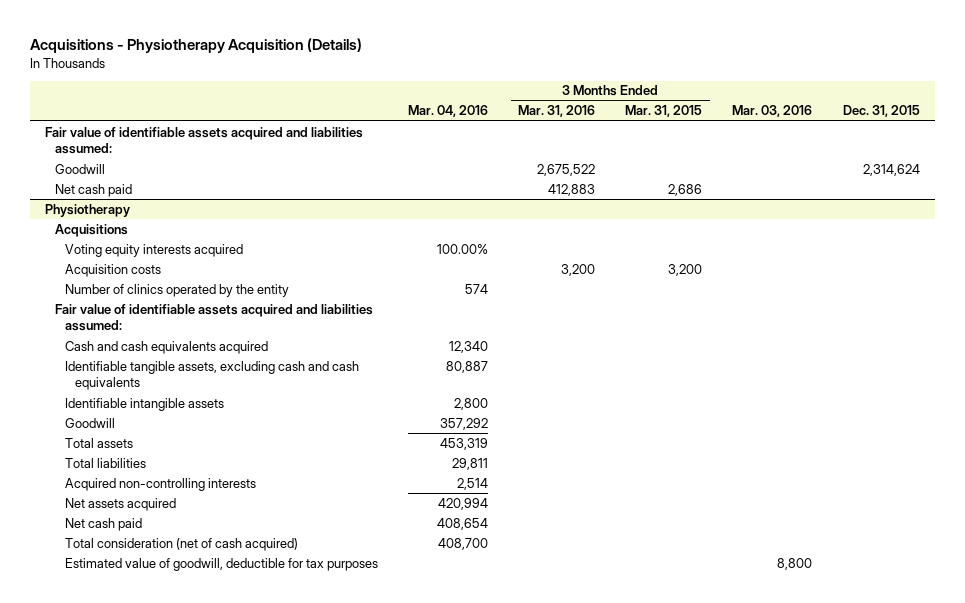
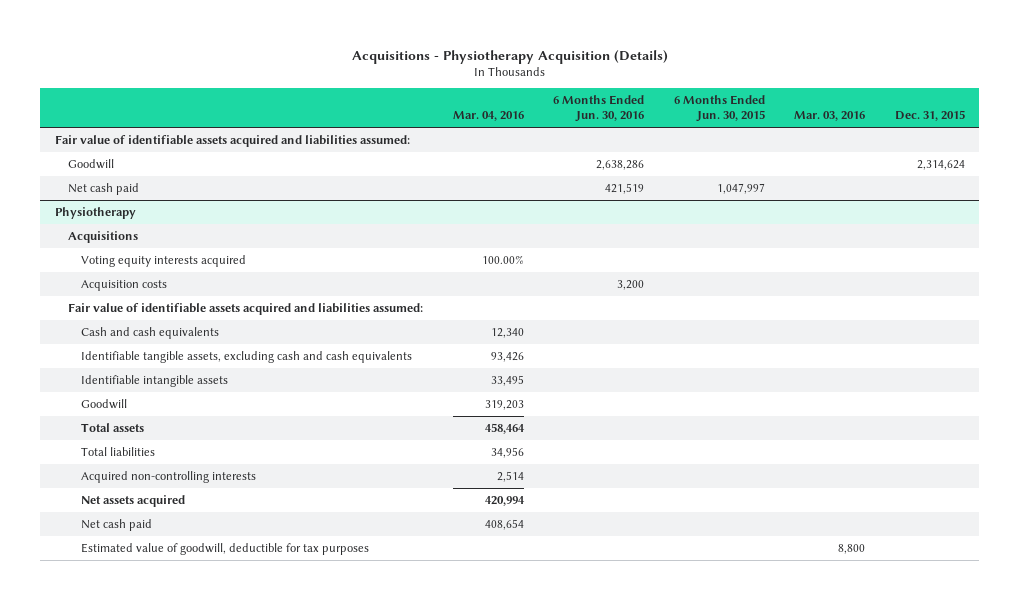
- | Mar. 04, 2016 | 3 Months Ended Mar. 31, 2016 | 3 Months Ended Mar. 31, 2015 | Mar. 03, 2016 | Dec. 31, 2015
+ | Mar. 04, 2016 | 6 Months Ended Jun. 30, 2016 | 6 Months Ended Jun. 30, 2015 | Mar. 03, 2016 | Dec. 31, 2015
@ Physiotherapy
- Number of clinics operated by the entity | 574 | | | |
- Cash and cash equivalents acquired | 12,340 | | | |
- Identifiable tangible assets, excluding cash and cash equivalents | 80,887 | | | |
- Identifiable intangible assets | 2,800 | | | |
- Goodwill | 357,292 | | | |
- Total assets | 453,319 | | | |
- Total liabilities | 29,811 | | | |
+ Cash and cash equivalents | 12,340 | | | |
+ Identifiable tangible assets, excluding cash and cash equivalents | 93,426 | | | |
+ Identifiable intangible assets | 33,495 | | | |
+ Goodwill | 319,203 | | | |
+ Total assets | 458,464 | | | |
+ Total liabilities | 34,956 | | | |
- Total consideration (net of cash acquired) | 408,700 | | | |

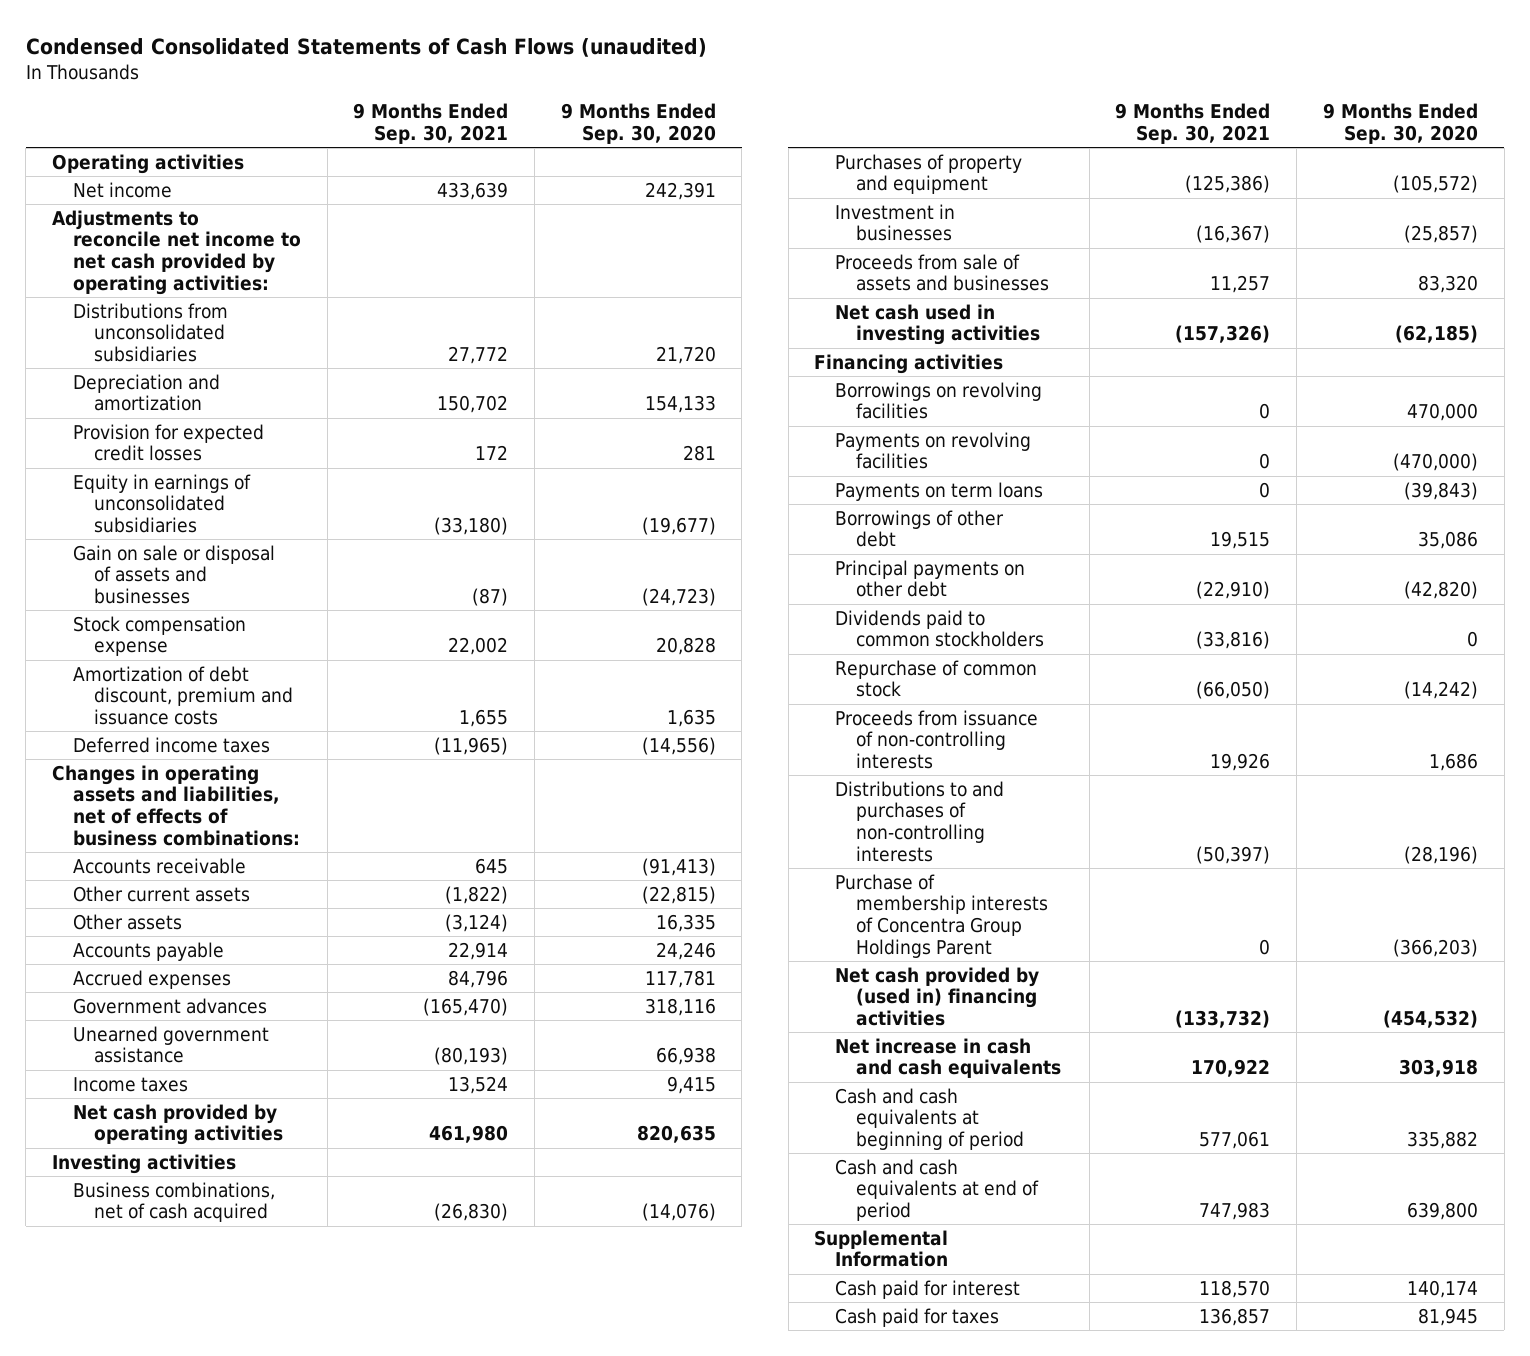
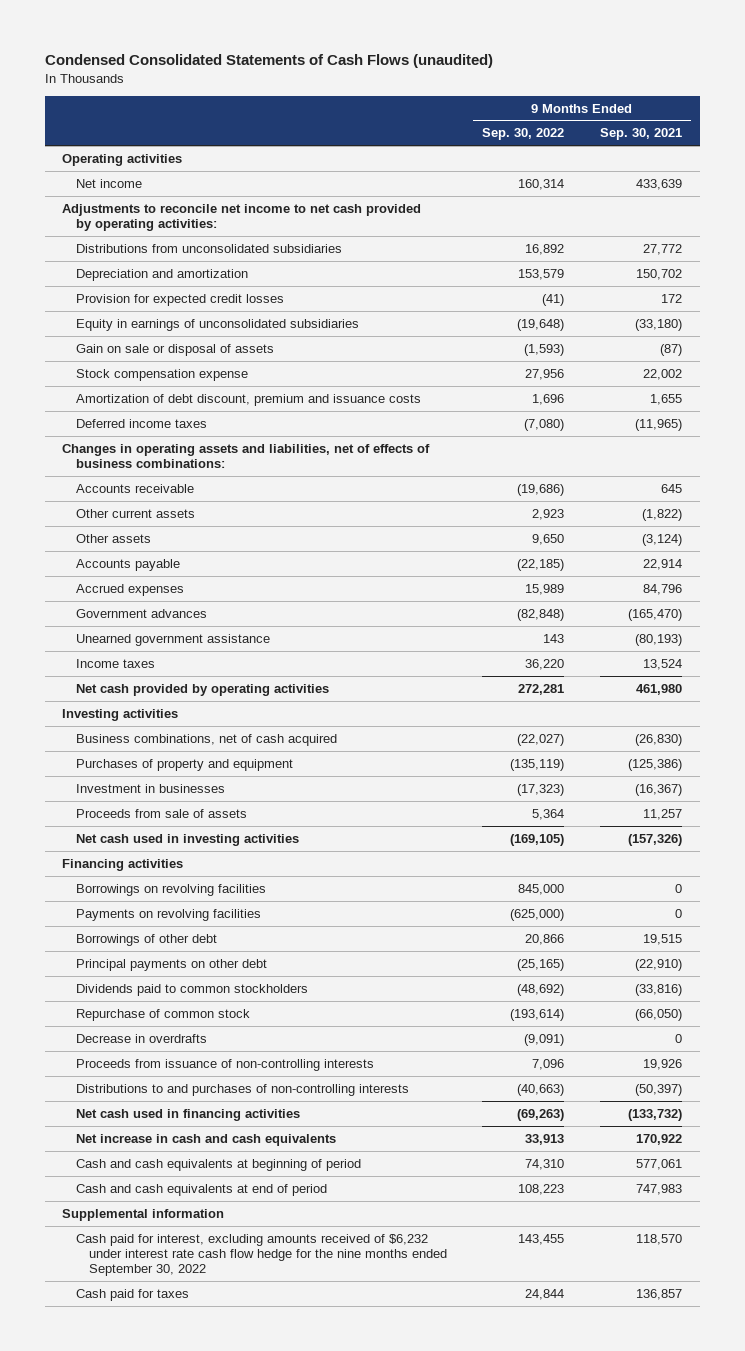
- | 9 Months Ended Sep. 30, 2021 | 9 Months Ended Sep. 30, 2020
+ | 9 Months Ended Sep. 30, 2022 | 9 Months Ended Sep. 30, 2021
- Gain on sale or disposal of assets and businesses | (87) | (24,723)
+ Gain on sale or disposal of assets | (1,593) | (87)
- Proceeds from sale of assets and businesses | 11,257 | 83,320
+ Proceeds from sale of assets | 5,364 | 11,257
- Payments on term loans | 0 | (39,843)
+ Decrease in overdrafts | (9,091) | 0
- Purchase of membership interests of Concentra Group Holdings Parent | 0 | (366,203)
- Net cash provided by (used in) financing activities | (133,732) | (454,532)
+ Net cash used in financing activities | (69,263) | (133,732)
- Supplemental Information
- Cash paid for interest | 118,570 | 140,174
+ Supplemental information
+ Cash paid for interest, excluding amounts received of $6,232 under interest rate cash flow hedge for the nine months ended September 30, 2022 | 143,455 | 118,570

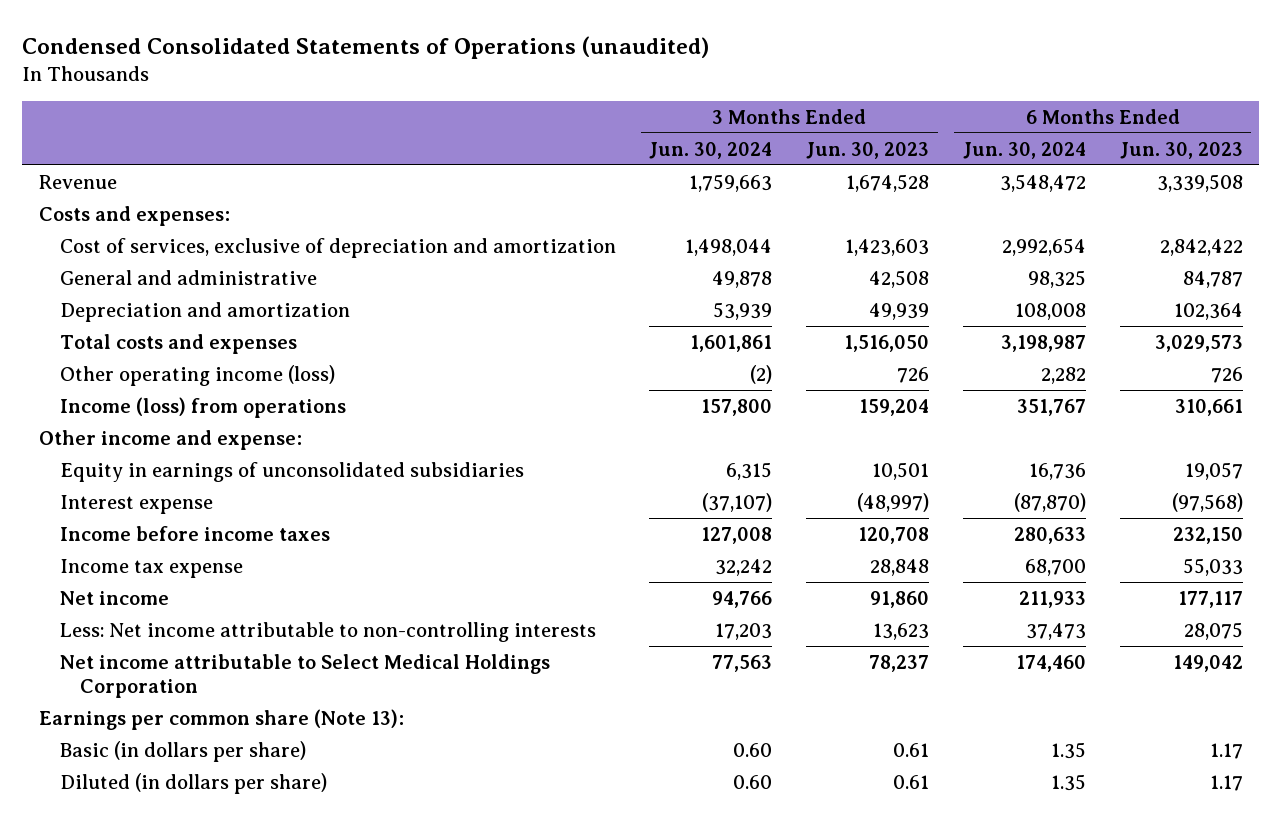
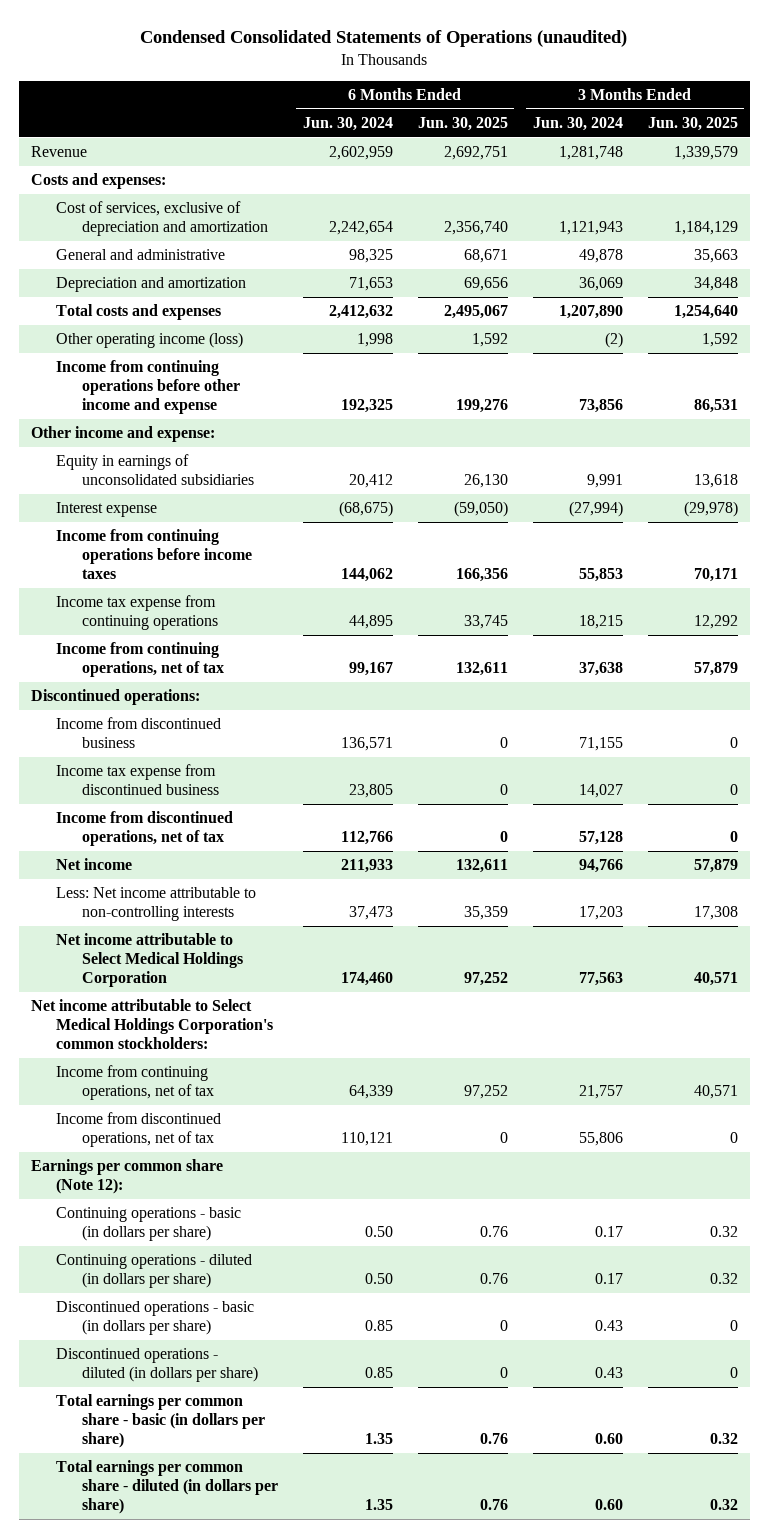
- | 3 Months Ended Jun. 30, 2024 | 3 Months Ended Jun. 30, 2023 | 6 Months Ended Jun. 30, 2024 | 6 Months Ended Jun. 30, 2023
+ | 6 Months Ended Jun. 30, 2024 | 6 Months Ended Jun. 30, 2025 | 3 Months Ended Jun. 30, 2024 | 3 Months Ended Jun. 30, 2025
- Revenue | 1,759,663 | 1,674,528 | 3,548,472 | 3,339,508
+ Revenue | 2,602,959 | 2,692,751 | 1,281,748 | 1,339,579
- Cost of services, exclusive of depreciation and amortization | 1,498,044 | 1,423,603 | 2,992,654 | 2,842,422
+ Cost of services, exclusive of depreciation and amortization | 2,242,654 | 2,356,740 | 1,121,943 | 1,184,129
- Depreciation and amortization | 53,939 | 49,939 | 108,008 | 102,364
- Total costs and expenses | 1,601,861 | 1,516,050 | 3,198,987 | 3,029,573
- Other operating income (loss) | (2) | 726 | 2,282 | 726
- Income (loss) from operations | 157,800 | 159,204 | 351,767 | 310,661
+ Depreciation and amortization | 71,653 | 69,656 | 36,069 | 34,848
+ Total costs and expenses | 2,412,632 | 2,495,067 | 1,207,890 | 1,254,640
+ Other operating income (loss) | 1,998 | 1,592 | (2) | 1,592
+ Income from continuing operations before other income and expense | 192,325 | 199,276 | 73,856 | 86,531
- Equity in earnings of unconsolidated subsidiaries | 6,315 | 10,501 | 16,736 | 19,057
- Interest expense | (37,107) | (48,997) | (87,870) | (97,568)
- Income before income taxes | 127,008 | 120,708 | 280,633 | 232,150
- Income tax expense | 32,242 | 28,848 | 68,700 | 55,033
+ Equity in earnings of unconsolidated subsidiaries | 20,412 | 26,130 | 9,991 | 13,618
+ Interest expense | (68,675) | (59,050) | (27,994) | (29,978)
+ Income from continuing operations before income taxes | 144,062 | 166,356 | 55,853 | 70,171
+ Income tax expense from continuing operations | 44,895 | 33,745 | 18,215 | 12,292
+ Income from continuing operations, net of tax | 99,167 | 132,611 | 37,638 | 57,879
+ Discontinued operations:
+ Income from discontinued business | 136,571 | 0 | 71,155 | 0
+ Income tax expense from discontinued business | 23,805 | 0 | 14,027 | 0
+ Income from discontinued operations, net of tax | 112,766 | 0 | 57,128 | 0
- Earnings per common share (Note 13):
- Basic (in dollars per share) | 0.60 | 0.61 | 1.35 | 1.17
- Diluted (in dollars per share) | 0.60 | 0.61 | 1.35 | 1.17
+ Net income attributable to Select Medical Holdings Corporation's common stockholders:
+ Income from continuing operations, net of tax | 64,339 | 97,252 | 21,757 | 40,571
+ Income from discontinued operations, net of tax | 110,121 | 0 | 55,806 | 0
+ Earnings per common share (Note 12):
+ Continuing operations - basic (in dollars per share) | 0.50 | 0.76 | 0.17 | 0.32
+ Continuing operations - diluted (in dollars per share) | 0.50 | 0.76 | 0.17 | 0.32
+ Discontinued operations - basic (in dollars per share) | 0.85 | 0 | 0.43 | 0
+ Discontinued operations - diluted (in dollars per share) | 0.85 | 0 | 0.43 | 0
+ Total earnings per common share - basic (in dollars per share) | 1.35 | 0.76 | 0.60 | 0.32
+ Total earnings per common share - diluted (in dollars per share) | 1.35 | 0.76 | 0.60 | 0.32

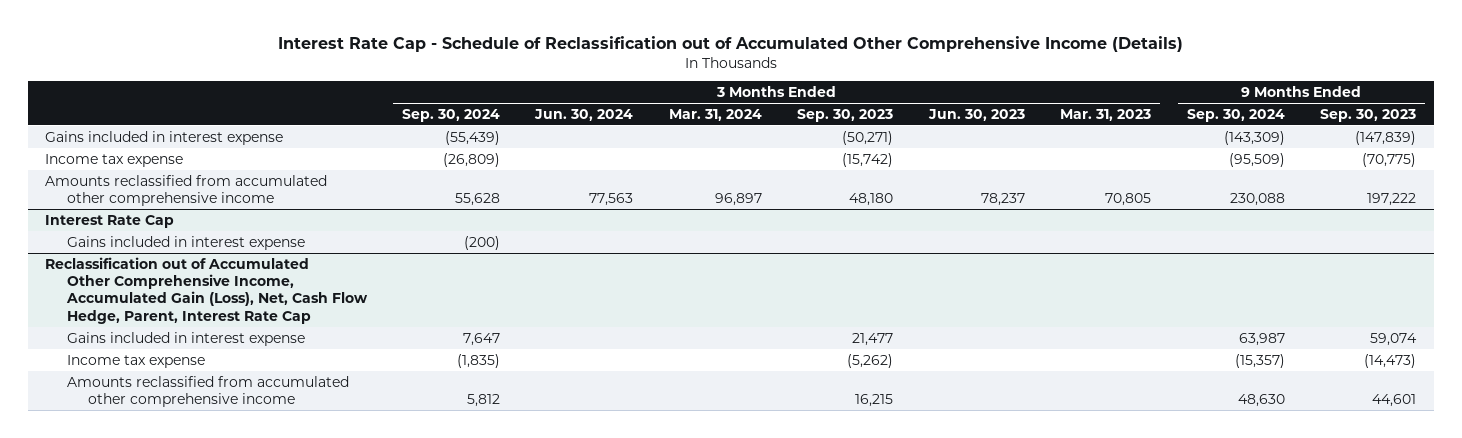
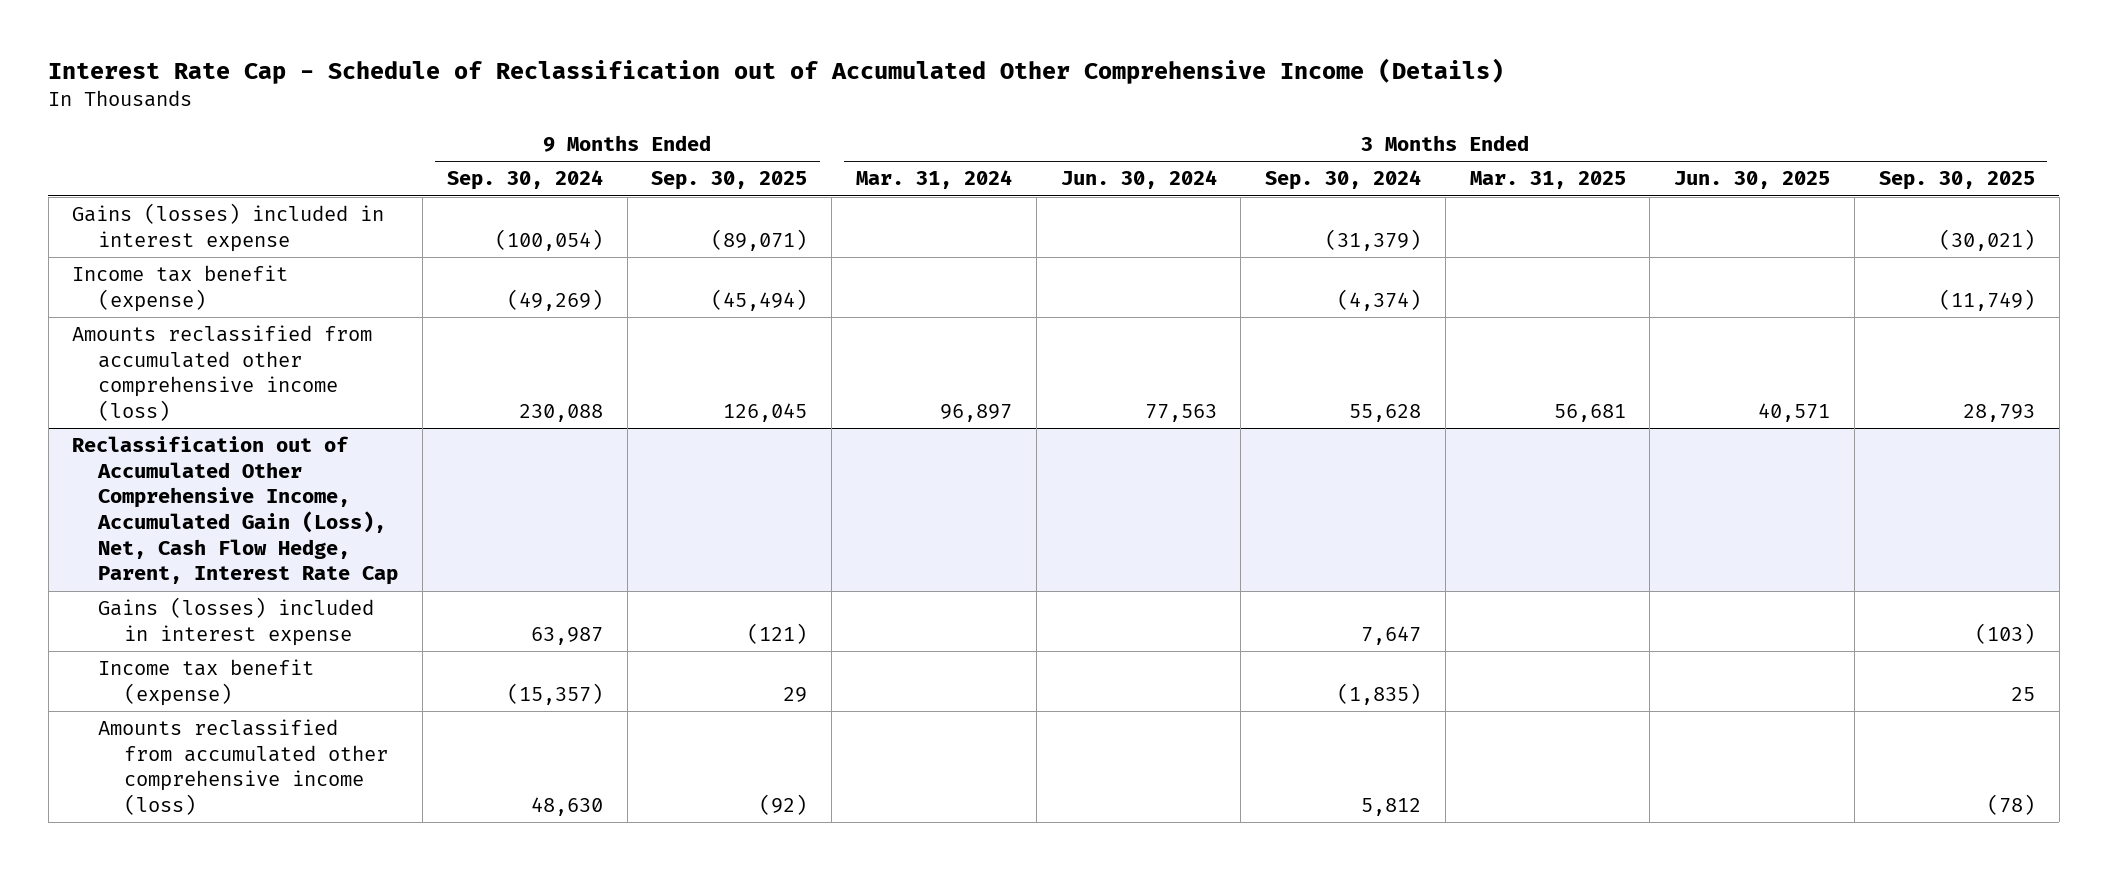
- | 3 Months Ended Sep. 30, 2024 | 3 Months Ended Jun. 30, 2024 | 3 Months Ended Mar. 31, 2024 | 3 Months Ended Sep. 30, 2023 | 3 Months Ended Jun. 30, 2023 | 3 Months Ended Mar. 31, 2023 | 9 Months Ended Sep. 30, 2024 | 9 Months Ended Sep. 30, 2023
+ | 9 Months Ended Sep. 30, 2024 | 9 Months Ended Sep. 30, 2025 | 3 Months Ended Mar. 31, 2024 | 3 Months Ended Jun. 30, 2024 | 3 Months Ended Sep. 30, 2024 | 3 Months Ended Mar. 31, 2025 | 3 Months Ended Jun. 30, 2025 | 3 Months Ended Sep. 30, 2025
- Gains included in interest expense | (55,439) | | | (50,271) | | | (143,309) | (147,839)
- Income tax expense | (26,809) | | | (15,742) | | | (95,509) | (70,775)
- Amounts reclassified from accumulated other comprehensive income | 55,628 | 77,563 | 96,897 | 48,180 | 78,237 | 70,805 | 230,088 | 197,222
- Interest Rate Cap
- Gains included in interest expense | (200) | | | | | | |
+ Gains (losses) included in interest expense | (100,054) | (89,071) | | | (31,379) | | | (30,021)
+ Income tax benefit (expense) | (49,269) | (45,494) | | | (4,374) | | | (11,749)
+ Amounts reclassified from accumulated other comprehensive income (loss) | 230,088 | 126,045 | 96,897 | 77,563 | 55,628 | 56,681 | 40,571 | 28,793
@ Reclassification out of Accumulated Other Comprehensive Income, Accumulated Gain (Loss), Net, Cash Flow Hedge, Parent, Interest Rate Cap
- Gains included in interest expense | 7,647 | | | 21,477 | | | 63,987 | 59,074
- Income tax expense | (1,835) | | | (5,262) | | | (15,357) | (14,473)
- Amounts reclassified from accumulated other comprehensive income | 5,812 | | | 16,215 | | | 48,630 | 44,601
+ Gains (losses) included in interest expense | 63,987 | (121) | | | 7,647 | | | (103)
+ Income tax benefit (expense) | (15,357) | 29 | | | (1,835) | | | 25
+ Amounts reclassified from accumulated other comprehensive income (loss) | 48,630 | (92) | | | 5,812 | | | (78)

